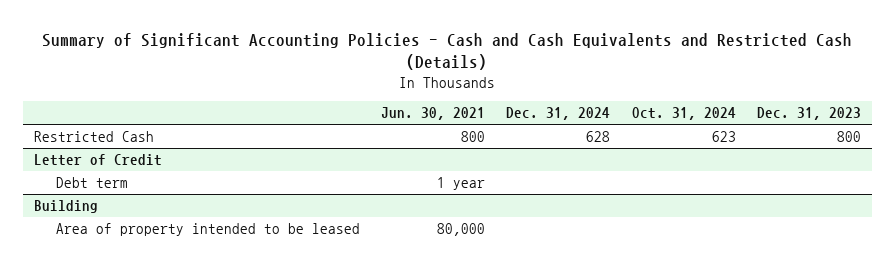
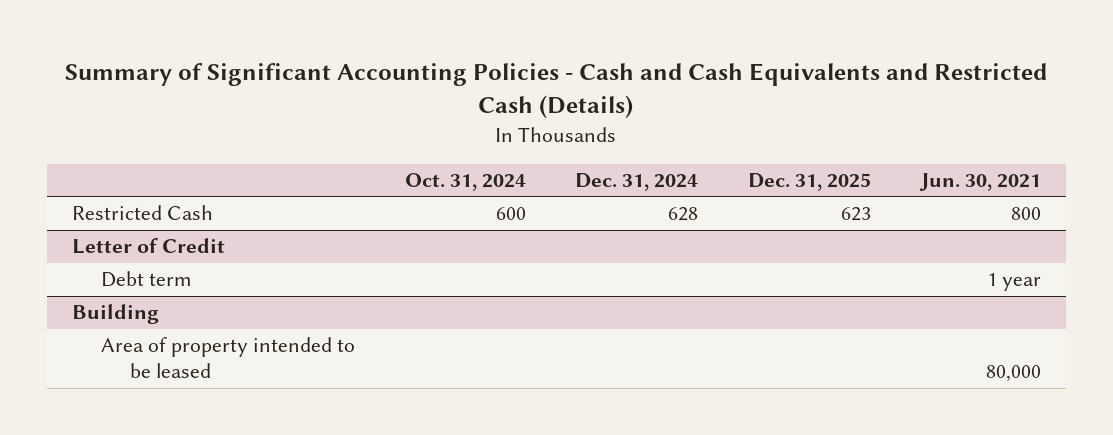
- | Jun. 30, 2021 | Dec. 31, 2024 | Oct. 31, 2024 | Dec. 31, 2023
+ | Oct. 31, 2024 | Dec. 31, 2024 | Dec. 31, 2025 | Jun. 30, 2021
- Restricted Cash | 800 | 628 | 623 | 800
+ Restricted Cash | 600 | 628 | 623 | 800

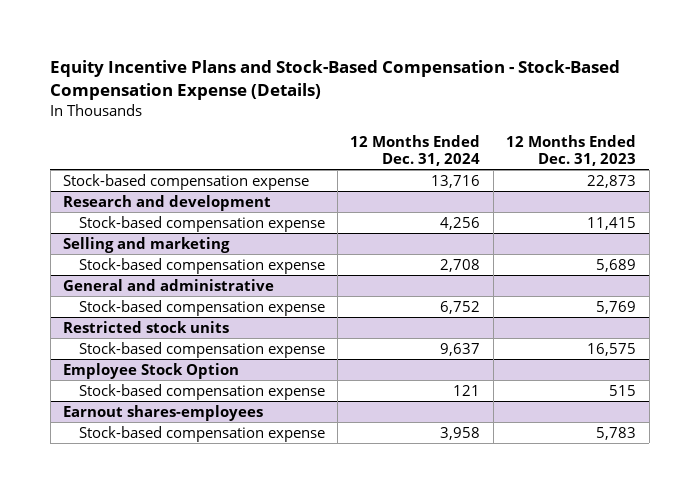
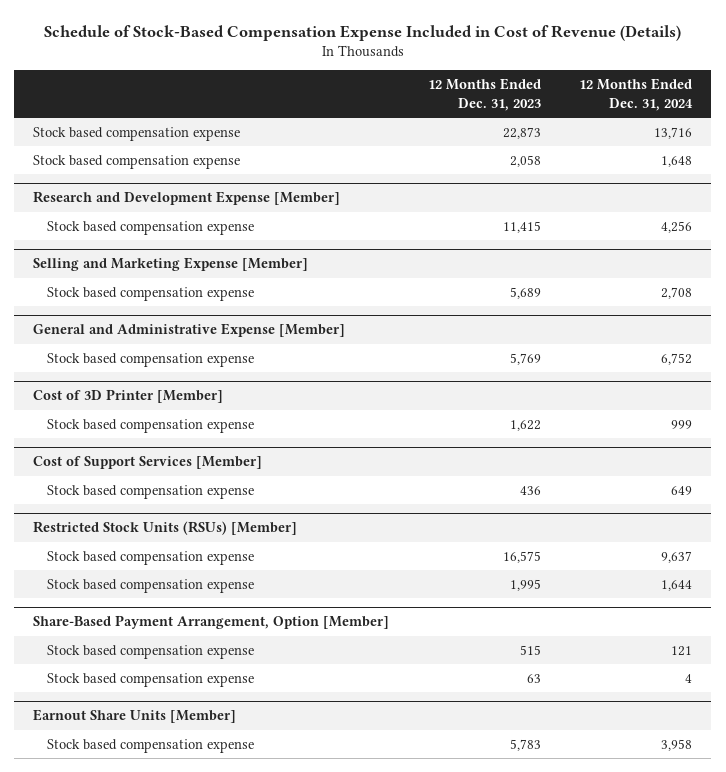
- Equity Incentive Plans and Stock-Based Compensation - Stock-Based Compensation Expense (Details)
+ Schedule of Stock-Based Compensation Expense Included in Cost of Revenue (Details)
- | 12 Months Ended Dec. 31, 2024 | 12 Months Ended Dec. 31, 2023
+ | 12 Months Ended Dec. 31, 2023 | 12 Months Ended Dec. 31, 2024
- Stock-based compensation expense | 13,716 | 22,873
- Research and development
- Stock-based compensation expense | 4,256 | 11,415
- Selling and marketing
- Stock-based compensation expense | 2,708 | 5,689
- General and administrative
- Stock-based compensation expense | 6,752 | 5,769
- Restricted stock units
- Stock-based compensation expense | 9,637 | 16,575
- Employee Stock Option
- Stock-based compensation expense | 121 | 515
- Earnout shares-employees
- Stock-based compensation expense | 3,958 | 5,783
+ Stock based compensation expense | 22,873 | 13,716
+ Stock based compensation expense | 2,058 | 1,648
+ Research and Development Expense [Member]
+ Stock based compensation expense | 11,415 | 4,256
+ Selling and Marketing Expense [Member]
+ Stock based compensation expense | 5,689 | 2,708
+ General and Administrative Expense [Member]
+ Stock based compensation expense | 5,769 | 6,752
+ Cost of 3D Printer [Member]
+ Stock based compensation expense | 1,622 | 999
+ Cost of Support Services [Member]
+ Stock based compensation expense | 436 | 649
+ Restricted Stock Units (RSUs) [Member]
+ Stock based compensation expense | 16,575 | 9,637
+ Stock based compensation expense | 1,995 | 1,644
+ Share-Based Payment Arrangement, Option [Member]
+ Stock based compensation expense | 515 | 121
+ Stock based compensation expense | 63 | 4
+ Earnout Share Units [Member]
+ Stock based compensation expense | 5,783 | 3,958

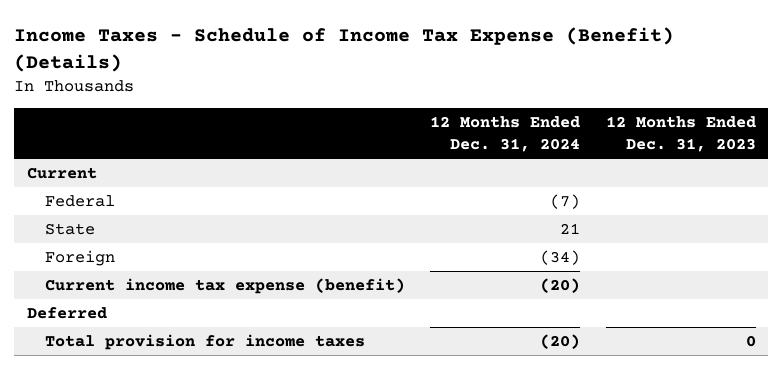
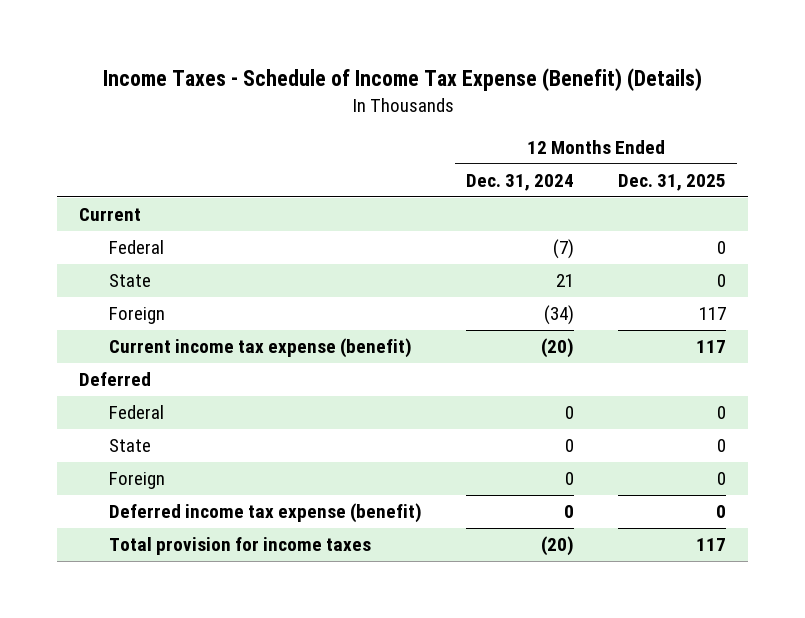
- | 12 Months Ended Dec. 31, 2024 | 12 Months Ended Dec. 31, 2023
+ | 12 Months Ended Dec. 31, 2024 | 12 Months Ended Dec. 31, 2025
+ Federal | 0 | 0
+ State | 0 | 0
+ Foreign | 0 | 0
+ Deferred income tax expense (benefit) | 0 | 0

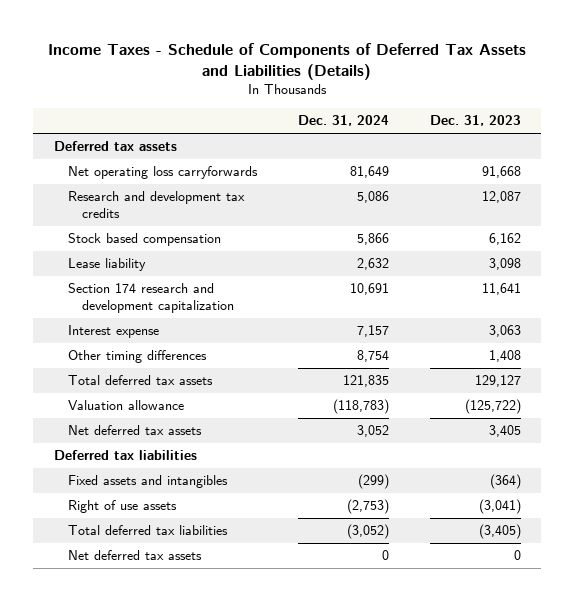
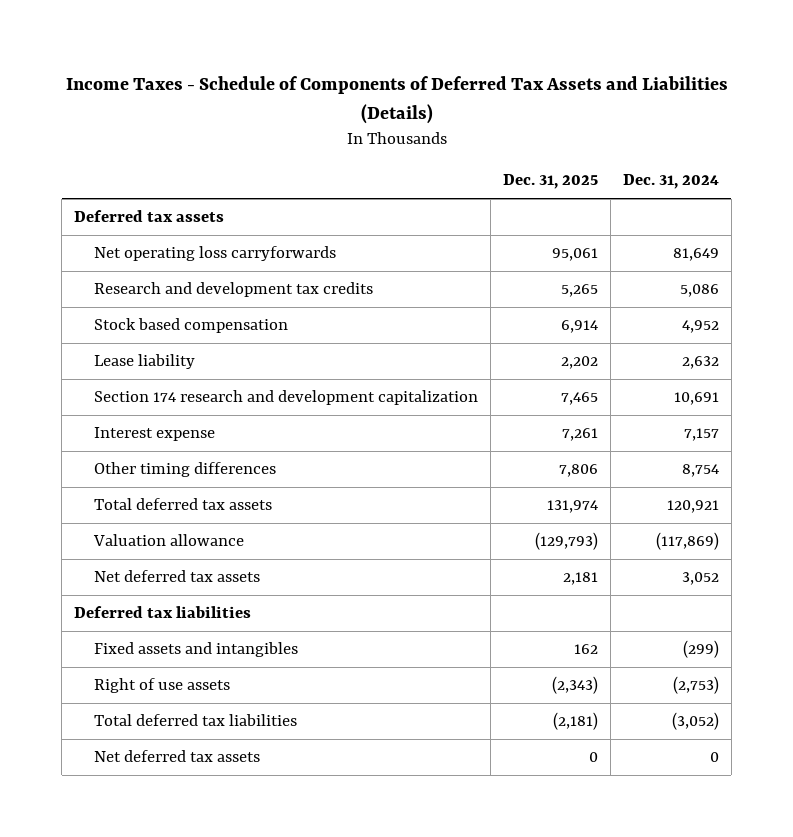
- | Dec. 31, 2024 | Dec. 31, 2023
+ | Dec. 31, 2025 | Dec. 31, 2024
- Stock based compensation | 5,866 | 6,162
+ Stock based compensation | 6,914 | 4,952
- Total deferred tax assets | 121,835 | 129,127
- Valuation allowance | (118,783) | (125,722)
+ Total deferred tax assets | 131,974 | 120,921
+ Valuation allowance | (129,793) | (117,869)

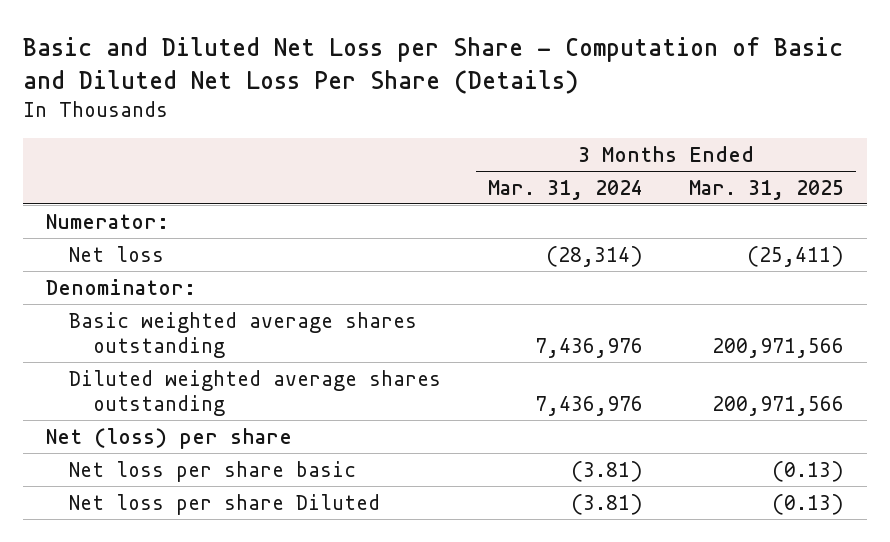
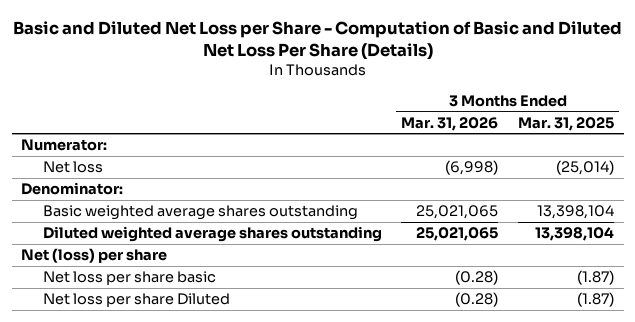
- | 3 Months Ended Mar. 31, 2024 | 3 Months Ended Mar. 31, 2025
+ | 3 Months Ended Mar. 31, 2026 | 3 Months Ended Mar. 31, 2025
- Net loss | (28,314) | (25,411)
+ Net loss | (6,998) | (25,014)
- Basic weighted average shares outstanding | 7,436,976 | 200,971,566
- Diluted weighted average shares outstanding | 7,436,976 | 200,971,566
+ Basic weighted average shares outstanding | 25,021,065 | 13,398,104
+ Diluted weighted average shares outstanding | 25,021,065 | 13,398,104
- Net loss per share basic | (3.81) | (0.13)
- Net loss per share Diluted | (3.81) | (0.13)
+ Net loss per share basic | (0.28) | (1.87)
+ Net loss per share Diluted | (0.28) | (1.87)

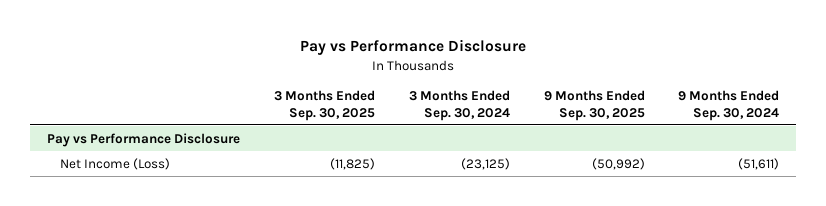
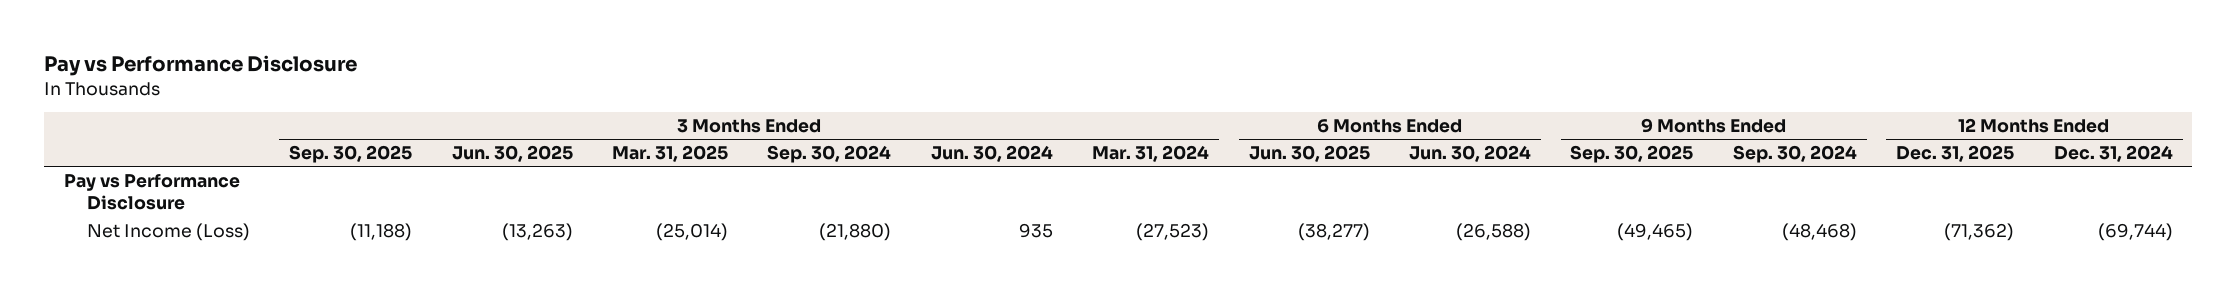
- | 3 Months Ended Sep. 30, 2025 | 3 Months Ended Sep. 30, 2024 | 9 Months Ended Sep. 30, 2025 | 9 Months Ended Sep. 30, 2024
+ | 3 Months Ended Sep. 30, 2025 | 3 Months Ended Jun. 30, 2025 | 3 Months Ended Mar. 31, 2025 | 3 Months Ended Sep. 30, 2024 | 3 Months Ended Jun. 30, 2024 | 3 Months Ended Mar. 31, 2024 | 6 Months Ended Jun. 30, 2025 | 6 Months Ended Jun. 30, 2024 | 9 Months Ended Sep. 30, 2025 | 9 Months Ended Sep. 30, 2024 | 12 Months Ended Dec. 31, 2025 | 12 Months Ended Dec. 31, 2024
- Net Income (Loss) | (11,825) | (23,125) | (50,992) | (51,611)
+ Net Income (Loss) | (11,188) | (13,263) | (25,014) | (21,880) | 935 | (27,523) | (38,277) | (26,588) | (49,465) | (48,468) | (71,362) | (69,744)

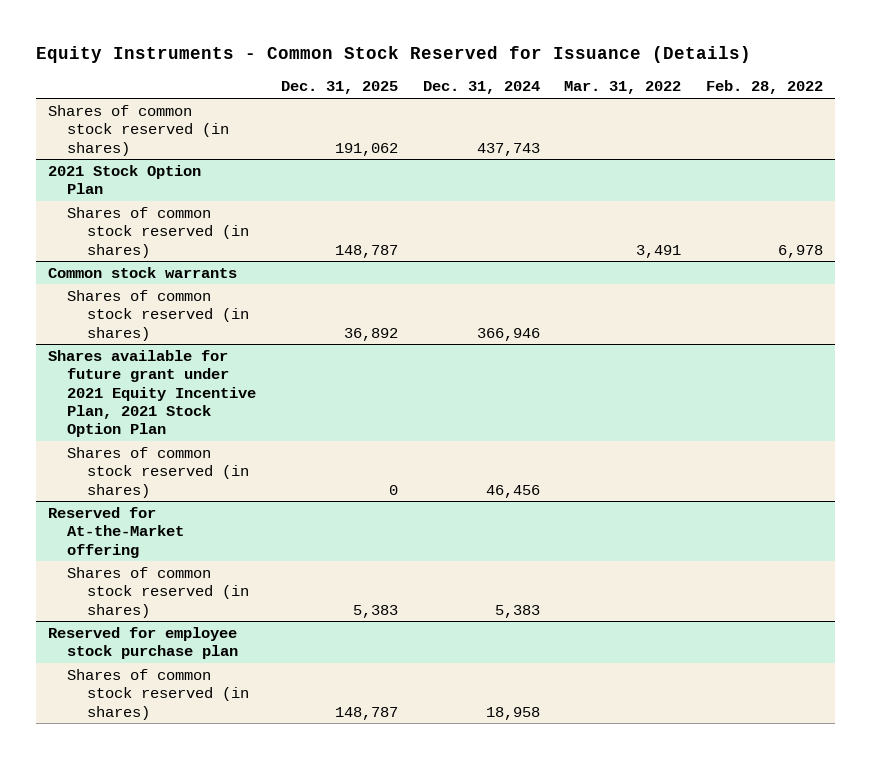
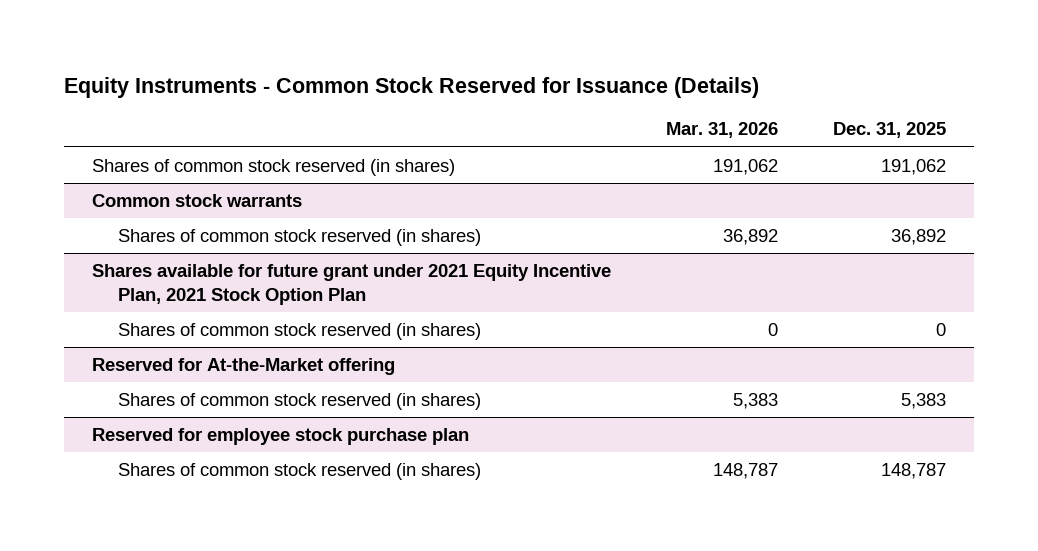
- | Dec. 31, 2025 | Dec. 31, 2024 | Mar. 31, 2022 | Feb. 28, 2022
+ | Mar. 31, 2026 | Dec. 31, 2025
- 2021 Stock Option Plan
- Shares of common stock reserved (in shares) | 148,787 | | 3,491 | 6,978

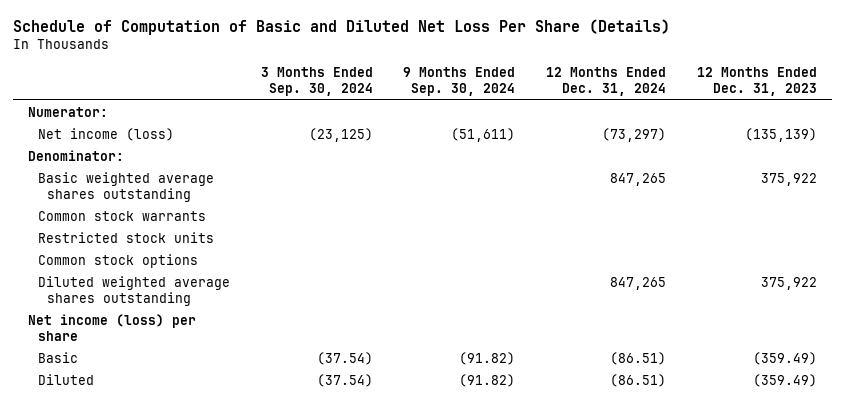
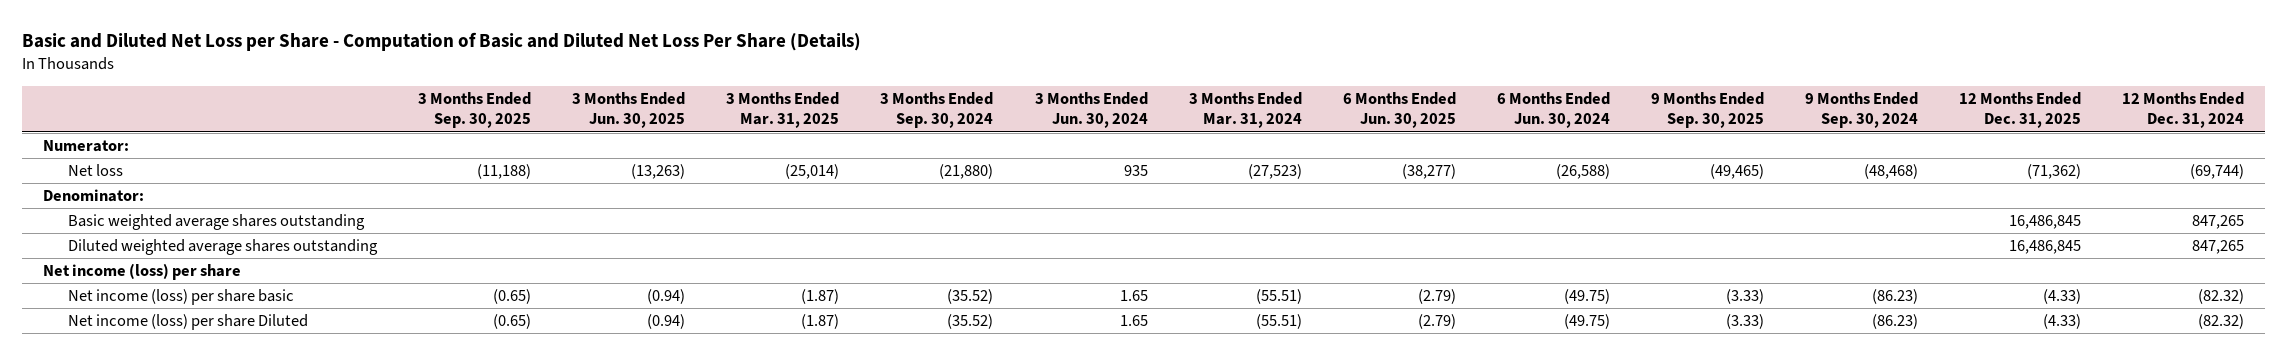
- Schedule of Computation of Basic and Diluted Net Loss Per Share (Details)
+ Basic and Diluted Net Loss per Share - Computation of Basic and Diluted Net Loss Per Share (Details)
- | 3 Months Ended Sep. 30, 2024 | 9 Months Ended Sep. 30, 2024 | 12 Months Ended Dec. 31, 2024 | 12 Months Ended Dec. 31, 2023
+ | 3 Months Ended Sep. 30, 2025 | 3 Months Ended Jun. 30, 2025 | 3 Months Ended Mar. 31, 2025 | 3 Months Ended Sep. 30, 2024 | 3 Months Ended Jun. 30, 2024 | 3 Months Ended Mar. 31, 2024 | 6 Months Ended Jun. 30, 2025 | 6 Months Ended Jun. 30, 2024 | 9 Months Ended Sep. 30, 2025 | 9 Months Ended Sep. 30, 2024 | 12 Months Ended Dec. 31, 2025 | 12 Months Ended Dec. 31, 2024
- Net income (loss) | (23,125) | (51,611) | (73,297) | (135,139)
+ Net loss | (11,188) | (13,263) | (25,014) | (21,880) | 935 | (27,523) | (38,277) | (26,588) | (49,465) | (48,468) | (71,362) | (69,744)
- Common stock warrants
- Restricted stock units
- Common stock options
- Basic | (37.54) | (91.82) | (86.51) | (359.49)
- Diluted | (37.54) | (91.82) | (86.51) | (359.49)
+ Net income (loss) per share basic | (0.65) | (0.94) | (1.87) | (35.52) | 1.65 | (55.51) | (2.79) | (49.75) | (3.33) | (86.23) | (4.33) | (82.32)
+ Net income (loss) per share Diluted | (0.65) | (0.94) | (1.87) | (35.52) | 1.65 | (55.51) | (2.79) | (49.75) | (3.33) | (86.23) | (4.33) | (82.32)

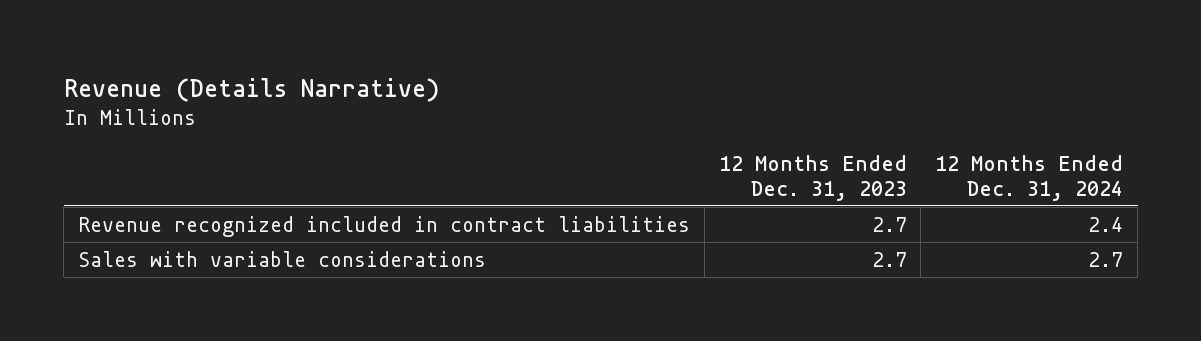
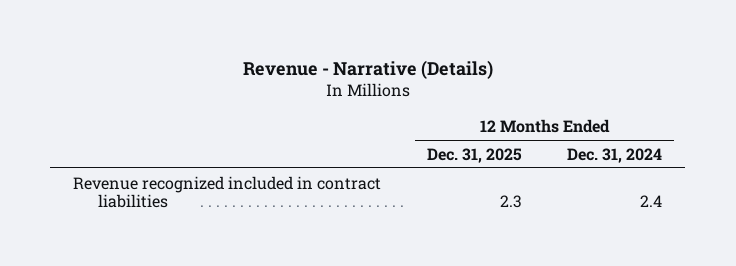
- Revenue (Details Narrative)
+ Revenue - Narrative (Details)
- | 12 Months Ended Dec. 31, 2023 | 12 Months Ended Dec. 31, 2024
+ | 12 Months Ended Dec. 31, 2025 | 12 Months Ended Dec. 31, 2024
- Sales with variable considerations | 2.7 | 2.7

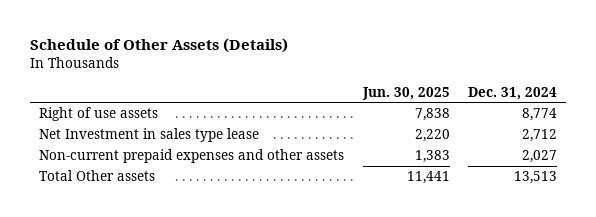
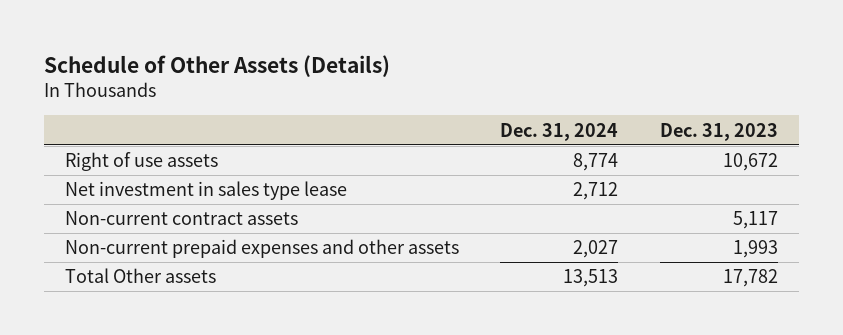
- | Jun. 30, 2025 | Dec. 31, 2024
+ | Dec. 31, 2024 | Dec. 31, 2023
- Net Investment in sales type lease | 2,220 | 2,712
+ Net investment in sales type lease | 2,712 |
+ Non-current contract assets | | 5,117

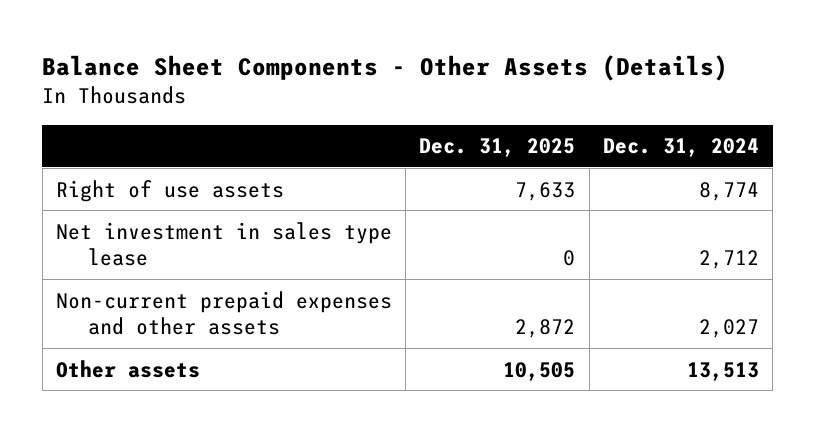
- Schedule of Other Assets (Details)
+ Balance Sheet Components - Other Assets (Details)
- | Dec. 31, 2024 | Dec. 31, 2023
+ | Dec. 31, 2025 | Dec. 31, 2024
- Non-current contract assets | | 5,117
- Total Other assets | 13,513 | 17,782
+ Other assets | 10,505 | 13,513

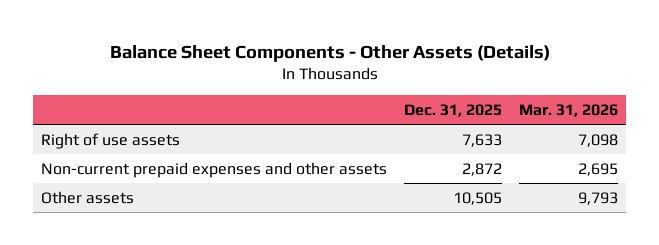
- | Dec. 31, 2025 | Dec. 31, 2024
+ | Dec. 31, 2025 | Mar. 31, 2026
- Net investment in sales type lease | 0 | 2,712

